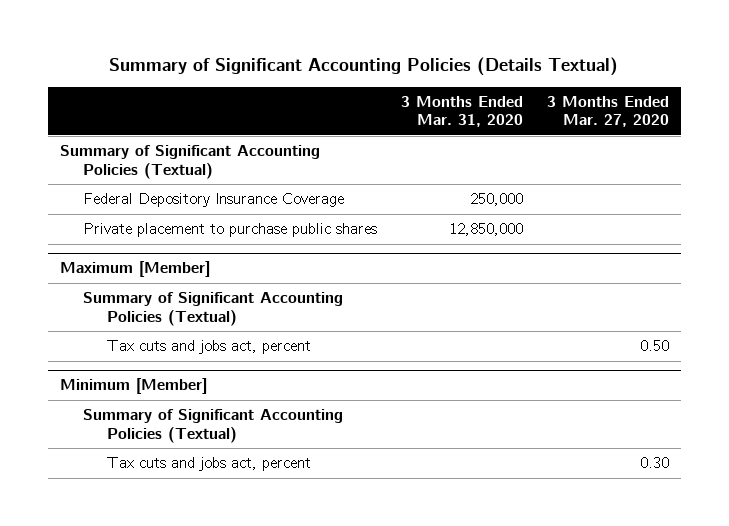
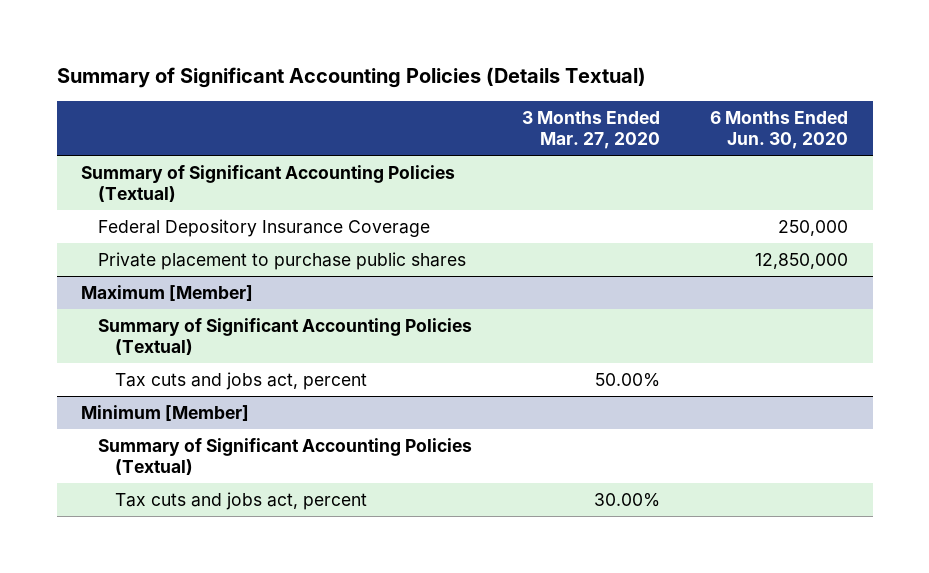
- | 3 Months Ended Mar. 31, 2020 | 3 Months Ended Mar. 27, 2020
+ | 3 Months Ended Mar. 27, 2020 | 6 Months Ended Jun. 30, 2020
@ Maximum [Member]
- Tax cuts and jobs act, percent | | 0.50
+ Tax cuts and jobs act, percent | 50.00% |
@ Minimum [Member]
- Tax cuts and jobs act, percent | | 0.30
+ Tax cuts and jobs act, percent | 30.00% |

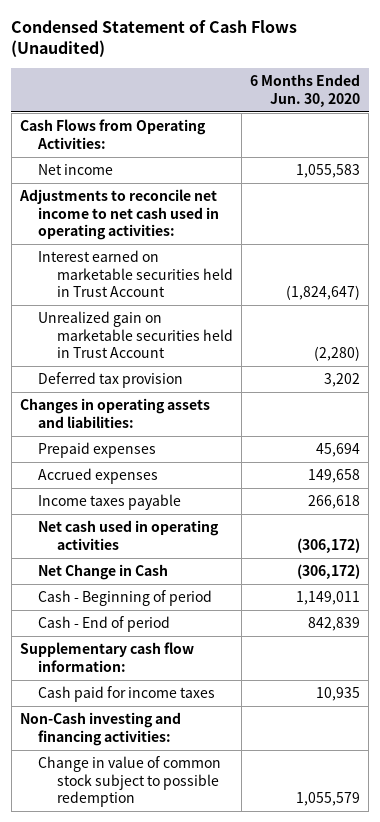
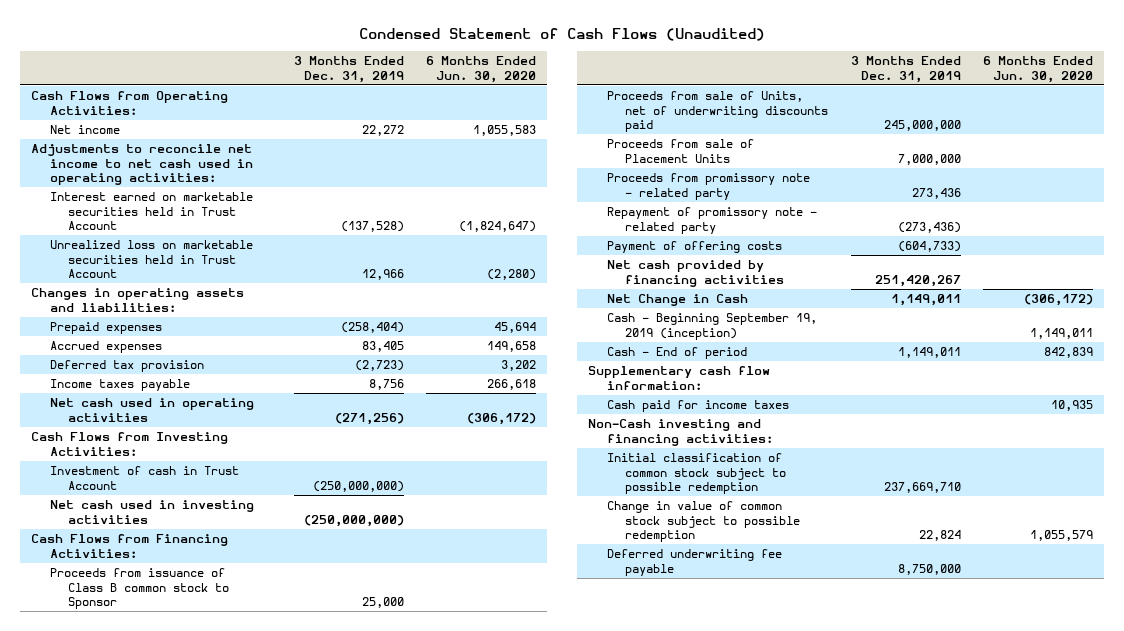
- | 6 Months Ended Jun. 30, 2020
+ | 3 Months Ended Dec. 31, 2019 | 6 Months Ended Jun. 30, 2020
- Unrealized gain on marketable securities held in Trust Account | (2,280)
+ Unrealized loss on marketable securities held in Trust Account | 12,966 | (2,280)
moved down: Deferred tax provision | (2,723) | 3,202
+ Cash Flows from Investing Activities:
+ Investment of cash in Trust Account | (250,000,000) |
+ Net cash used in investing activities | (250,000,000) |
+ Cash Flows from Financing Activities:
+ Proceeds from issuance of Class B common stock to Sponsor | 25,000 |
+ Proceeds from sale of Units, net of underwriting discounts paid | 245,000,000 |
+ Proceeds from sale of Placement Units | 7,000,000 |
+ Proceeds from promissory note - related party | 273,436 |
+ Repayment of promissory note - related party | (273,436) |
+ Payment of offering costs | (604,733) |
+ Net cash provided by financing activities | 251,420,267 |
- Cash - Beginning of period | 1,149,011
+ Cash - Beginning September 19, 2019 (inception) | | 1,149,011
+ Initial classification of common stock subject to possible redemption | 237,669,710 |
+ Deferred underwriting fee payable | 8,750,000 |

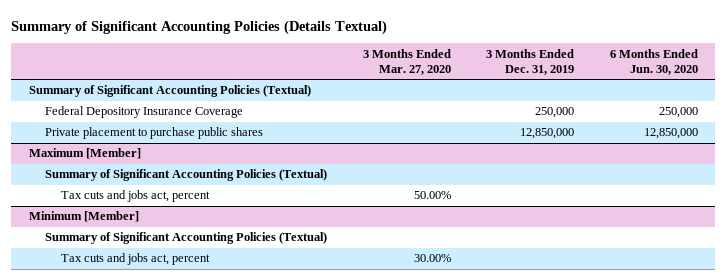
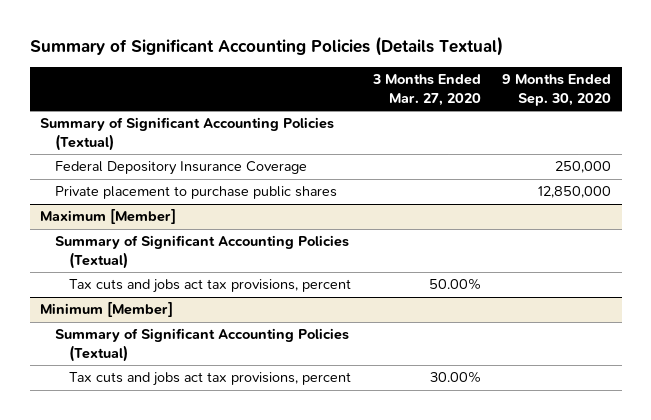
- | 3 Months Ended Mar. 27, 2020 | 3 Months Ended Dec. 31, 2019 | 6 Months Ended Jun. 30, 2020
+ | 3 Months Ended Mar. 27, 2020 | 9 Months Ended Sep. 30, 2020
@ Maximum [Member]
- Tax cuts and jobs act, percent | 50.00% | |
+ Tax cuts and jobs act tax provisions, percent | 50.00% |
@ Minimum [Member]
- Tax cuts and jobs act, percent | 30.00% | |
+ Tax cuts and jobs act tax provisions, percent | 30.00% |

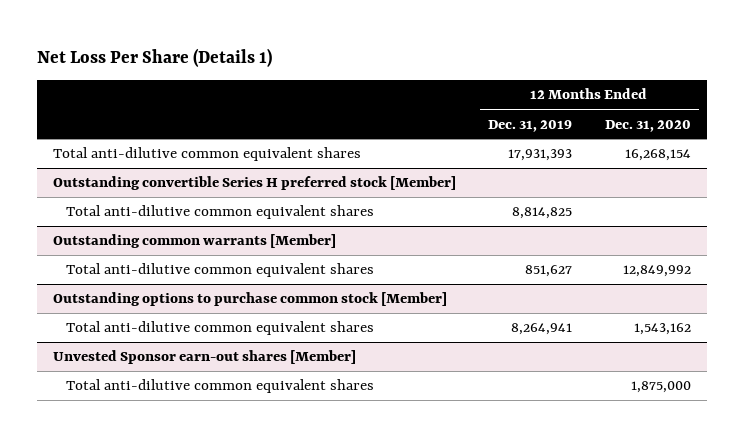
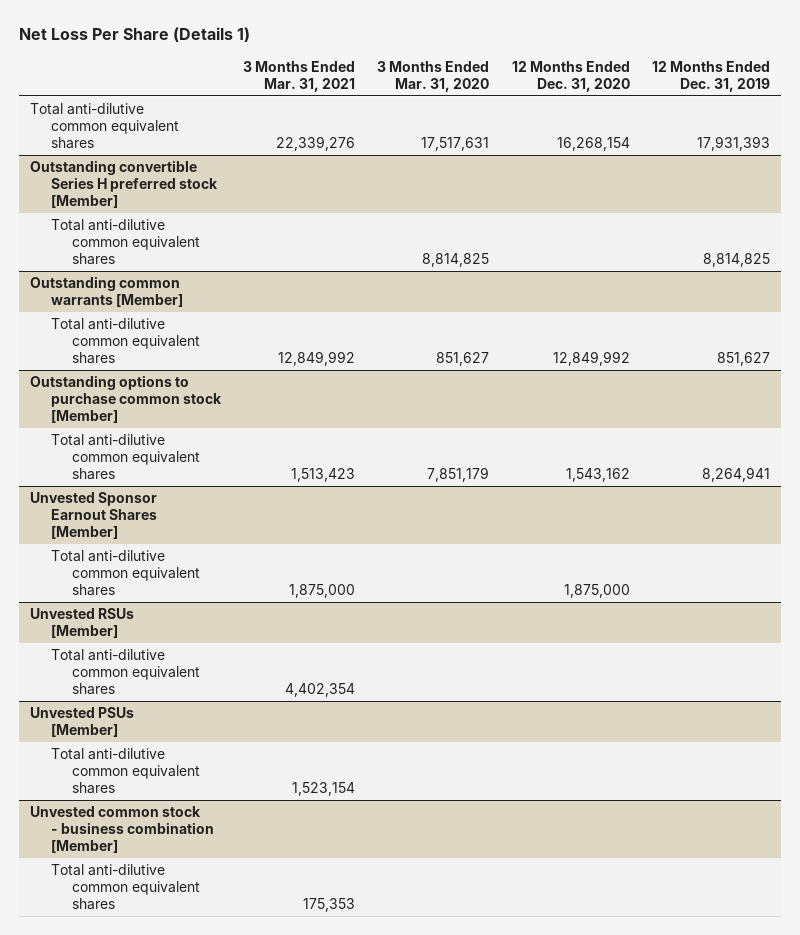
- | 12 Months Ended Dec. 31, 2019 | 12 Months Ended Dec. 31, 2020
+ | 3 Months Ended Mar. 31, 2021 | 3 Months Ended Mar. 31, 2020 | 12 Months Ended Dec. 31, 2020 | 12 Months Ended Dec. 31, 2019
- Unvested Sponsor earn-out shares [Member]
+ Unvested Sponsor Earnout Shares [Member]
+ Unvested RSUs [Member]
+ Total anti-dilutive common equivalent shares | 4,402,354 | | |
+ Unvested PSUs [Member]
+ Total anti-dilutive common equivalent shares | 1,523,154 | | |
+ Unvested common stock - business combination [Member]
+ Total anti-dilutive common equivalent shares | 175,353 | | |

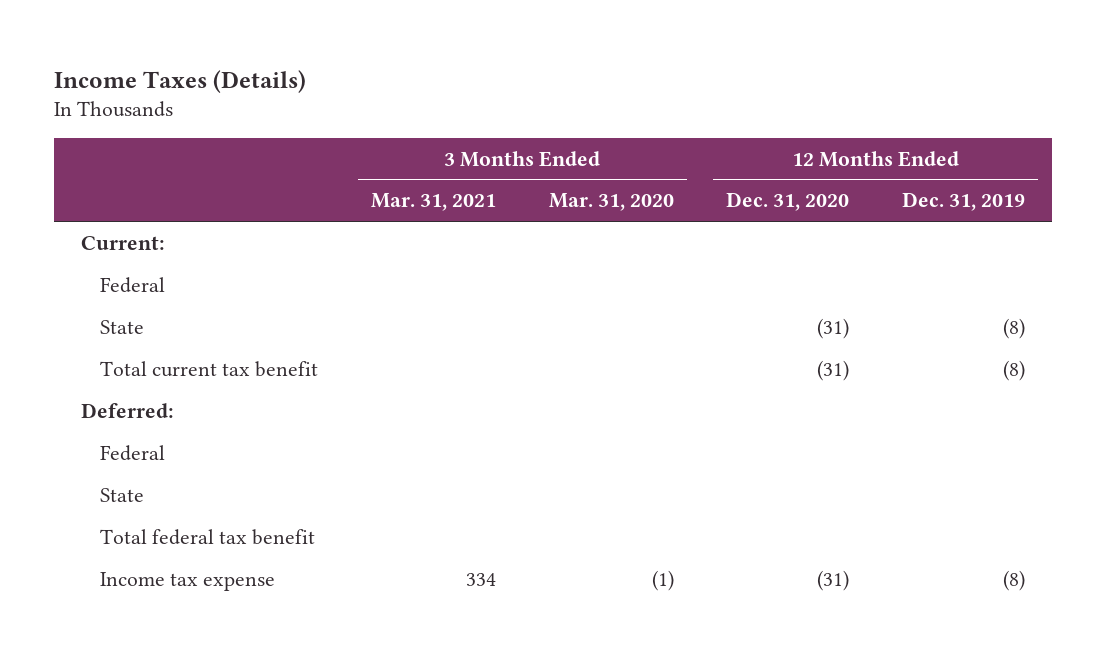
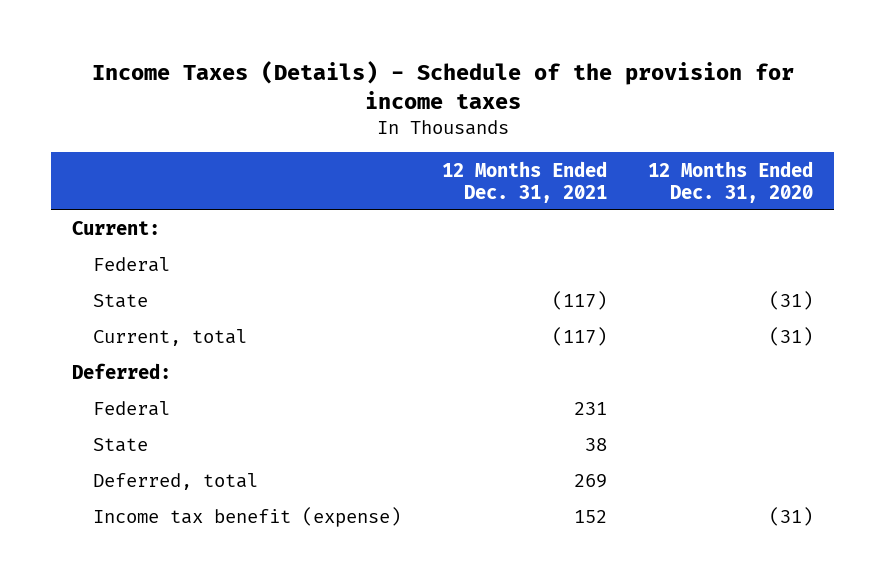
- Income Taxes (Details)
+ Income Taxes (Details) - Schedule of the provision for income taxes
- | 3 Months Ended Mar. 31, 2021 | 3 Months Ended Mar. 31, 2020 | 12 Months Ended Dec. 31, 2020 | 12 Months Ended Dec. 31, 2019
+ | 12 Months Ended Dec. 31, 2021 | 12 Months Ended Dec. 31, 2020
- Total current tax benefit | | | (31) | (8)
+ Current, total | (117) | (31)
- Total federal tax benefit
- Income tax expense | 334 | (1) | (31) | (8)
+ Deferred, total | 269 |
+ Income tax benefit (expense) | 152 | (31)

